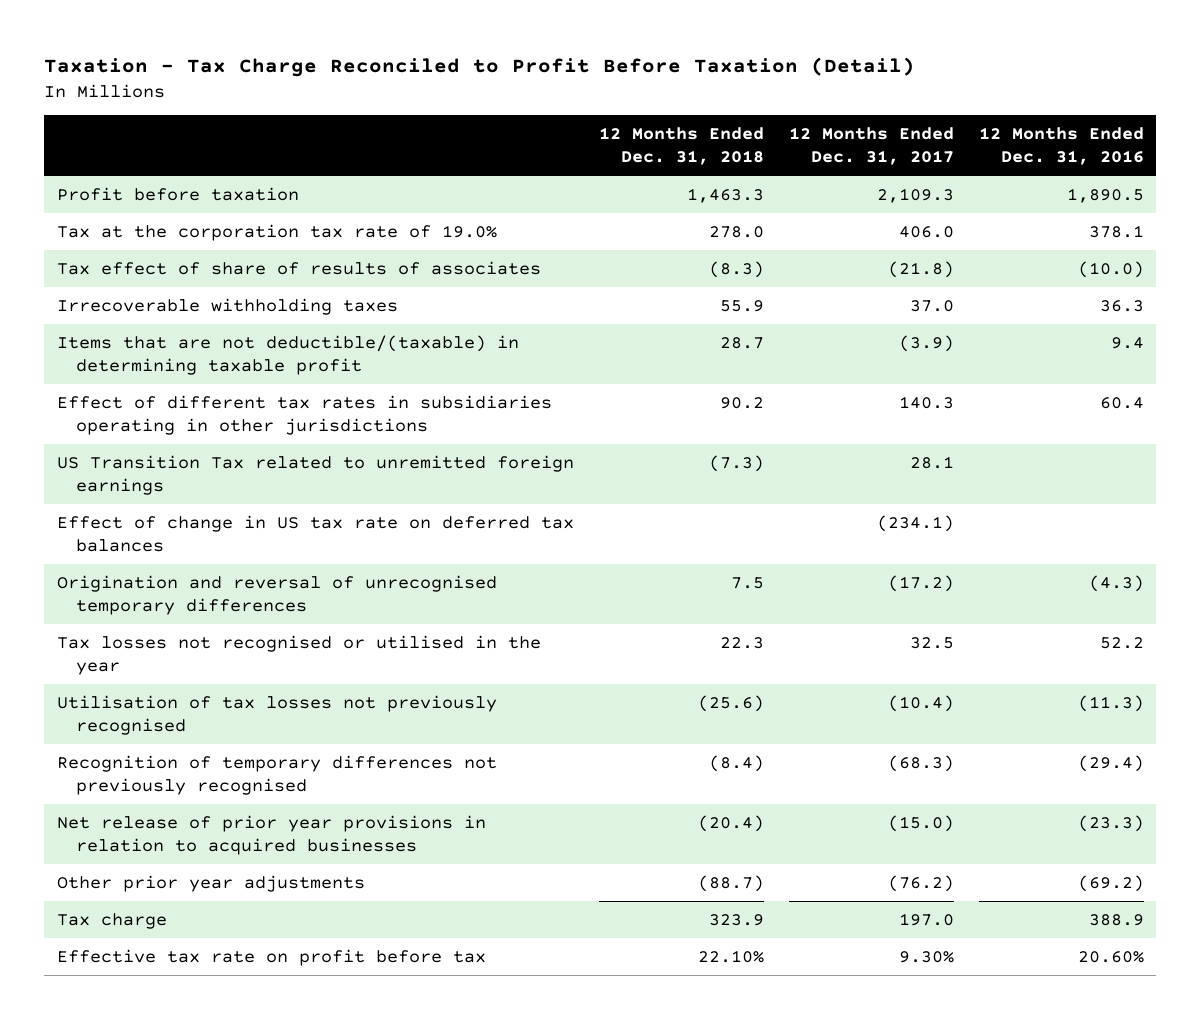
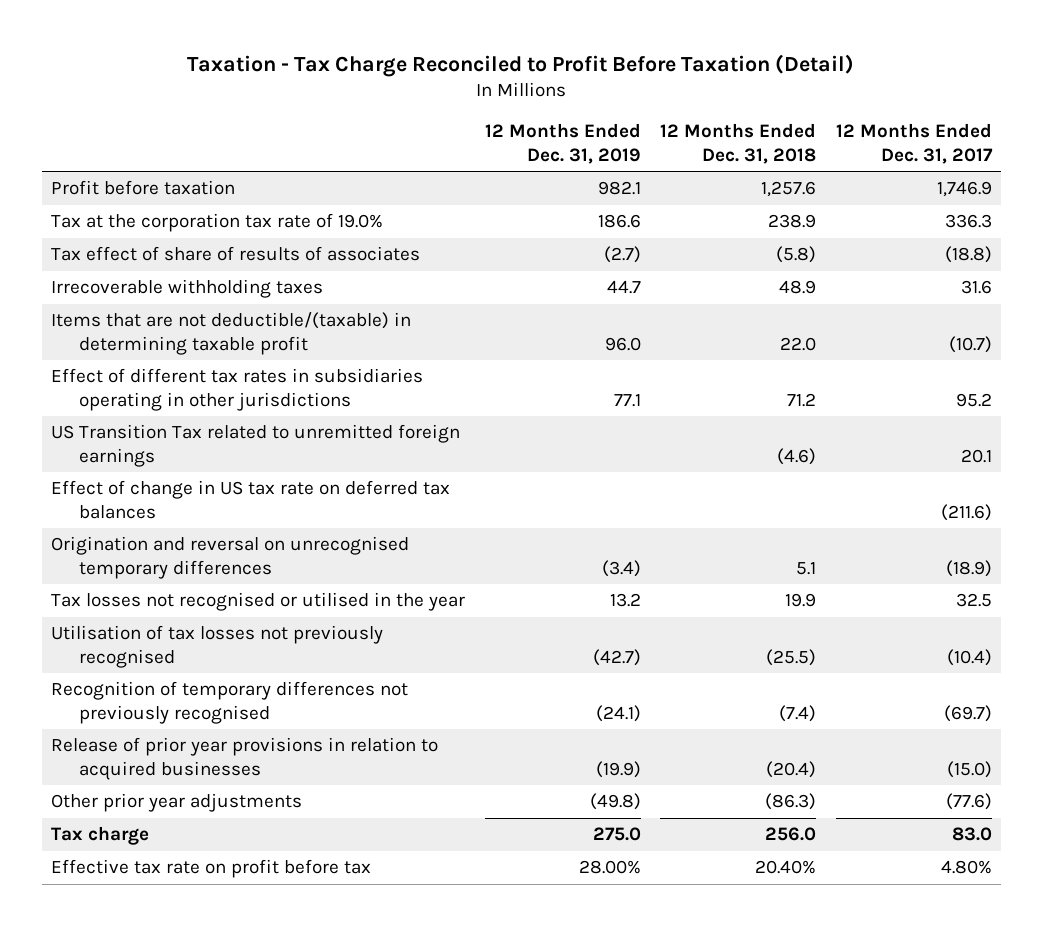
- | 12 Months Ended Dec. 31, 2018 | 12 Months Ended Dec. 31, 2017 | 12 Months Ended Dec. 31, 2016
+ | 12 Months Ended Dec. 31, 2019 | 12 Months Ended Dec. 31, 2018 | 12 Months Ended Dec. 31, 2017
- Profit before taxation | 1,463.3 | 2,109.3 | 1,890.5
- Tax at the corporation tax rate of 19.0% | 278.0 | 406.0 | 378.1
- Tax effect of share of results of associates | (8.3) | (21.8) | (10.0)
- Irrecoverable withholding taxes | 55.9 | 37.0 | 36.3
- Items that are not deductible/(taxable) in determining taxable profit | 28.7 | (3.9) | 9.4
- Effect of different tax rates in subsidiaries operating in other jurisdictions | 90.2 | 140.3 | 60.4
- US Transition Tax related to unremitted foreign earnings | (7.3) | 28.1 |
- Effect of change in US tax rate on deferred tax balances | | (234.1) |
- Origination and reversal of unrecognised temporary differences | 7.5 | (17.2) | (4.3)
- Tax losses not recognised or utilised in the year | 22.3 | 32.5 | 52.2
- Utilisation of tax losses not previously recognised | (25.6) | (10.4) | (11.3)
- Recognition of temporary differences not previously recognised | (8.4) | (68.3) | (29.4)
- Net release of prior year provisions in relation to acquired businesses | (20.4) | (15.0) | (23.3)
- Other prior year adjustments | (88.7) | (76.2) | (69.2)
- Tax charge | 323.9 | 197.0 | 388.9
- Effective tax rate on profit before tax | 22.10% | 9.30% | 20.60%
+ Profit before taxation | 982.1 | 1,257.6 | 1,746.9
+ Tax at the corporation tax rate of 19.0% | 186.6 | 238.9 | 336.3
+ Tax effect of share of results of associates | (2.7) | (5.8) | (18.8)
+ Irrecoverable withholding taxes | 44.7 | 48.9 | 31.6
+ Items that are not deductible/(taxable) in determining taxable profit | 96.0 | 22.0 | (10.7)
+ Effect of different tax rates in subsidiaries operating in other jurisdictions | 77.1 | 71.2 | 95.2
+ US Transition Tax related to unremitted foreign earnings | | (4.6) | 20.1
+ Effect of change in US tax rate on deferred tax balances | | | (211.6)
+ Origination and reversal on unrecognised temporary differences | (3.4) | 5.1 | (18.9)
+ Tax losses not recognised or utilised in the year | 13.2 | 19.9 | 32.5
+ Utilisation of tax losses not previously recognised | (42.7) | (25.5) | (10.4)
+ Recognition of temporary differences not previously recognised | (24.1) | (7.4) | (69.7)
+ Release of prior year provisions in relation to acquired businesses | (19.9) | (20.4) | (15.0)
+ Other prior year adjustments | (49.8) | (86.3) | (77.6)
+ Tax charge | 275.0 | 256.0 | 83.0
+ Effective tax rate on profit before tax | 28.00% | 20.40% | 4.80%

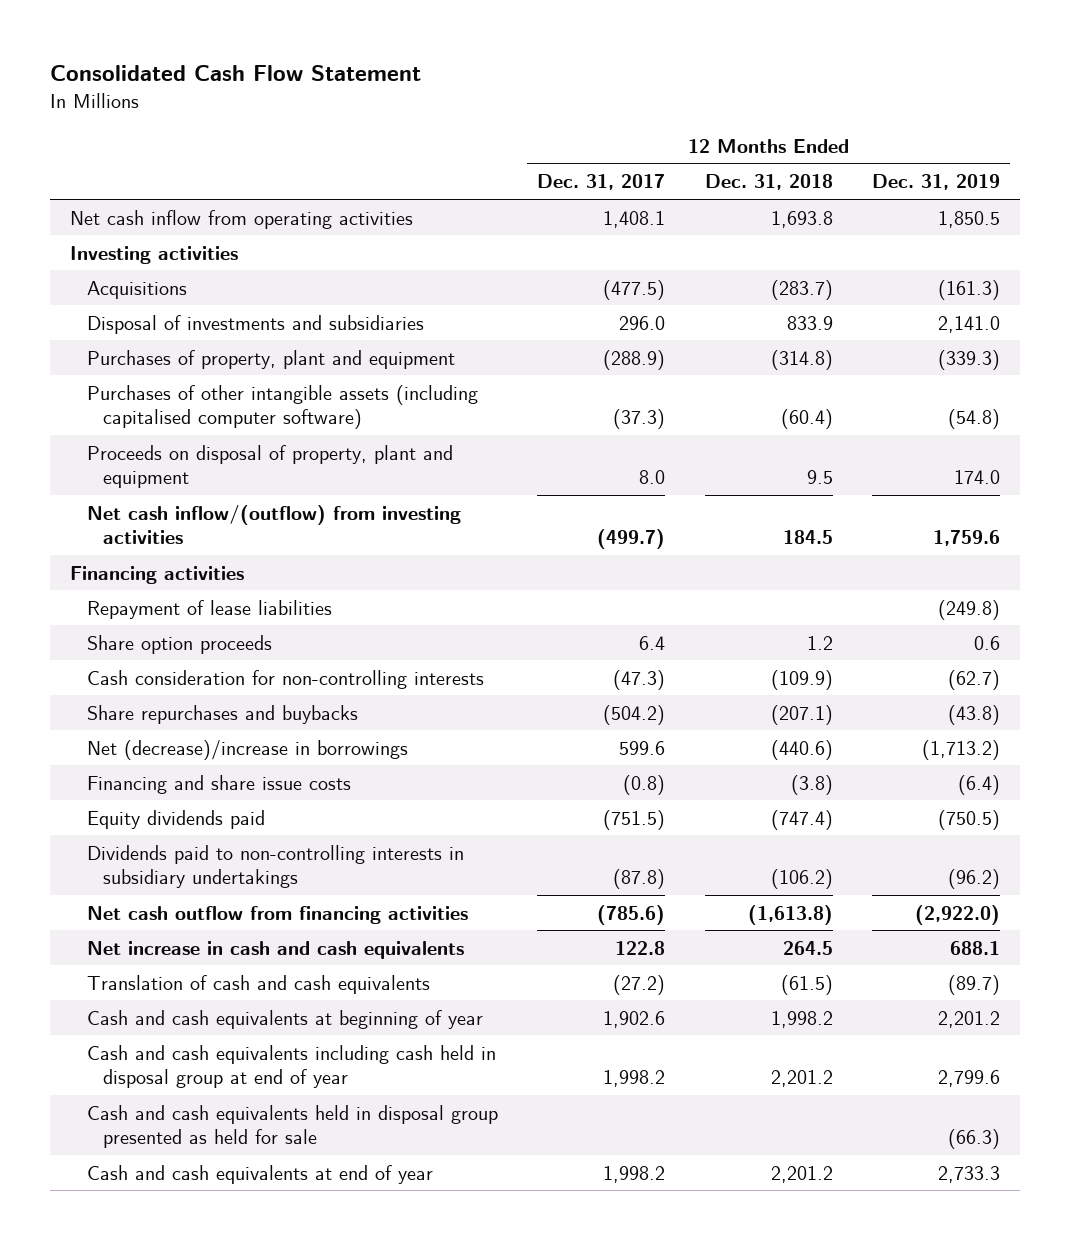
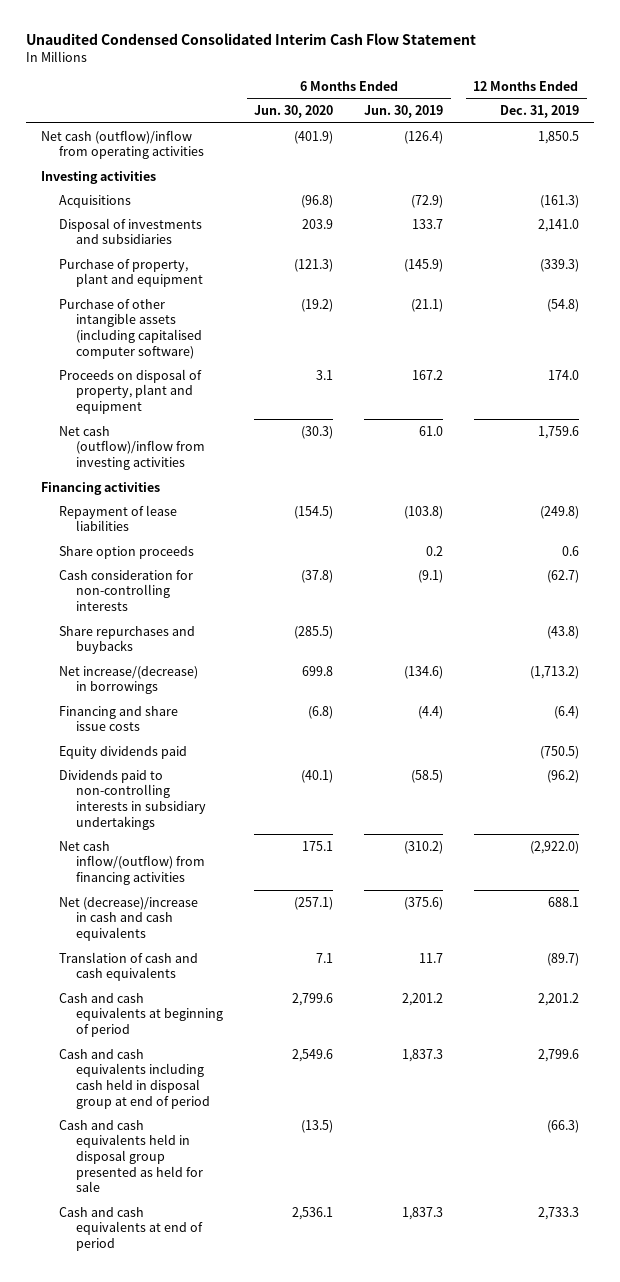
- Consolidated Cash Flow Statement
+ Unaudited Condensed Consolidated Interim Cash Flow Statement
- | 12 Months Ended Dec. 31, 2017 | 12 Months Ended Dec. 31, 2018 | 12 Months Ended Dec. 31, 2019
+ | 6 Months Ended Jun. 30, 2020 | 6 Months Ended Jun. 30, 2019 | 12 Months Ended Dec. 31, 2019
- Net cash inflow from operating activities | 1,408.1 | 1,693.8 | 1,850.5
+ Net cash (outflow)/inflow from operating activities | (401.9) | (126.4) | 1,850.5
- Purchases of property, plant and equipment | (288.9) | (314.8) | (339.3)
- Purchases of other intangible assets (including capitalised computer software) | (37.3) | (60.4) | (54.8)
+ Purchase of property, plant and equipment | (121.3) | (145.9) | (339.3)
+ Purchase of other intangible assets (including capitalised computer software) | (19.2) | (21.1) | (54.8)
- Net cash inflow/(outflow) from investing activities | (499.7) | 184.5 | 1,759.6
+ Net cash (outflow)/inflow from investing activities | (30.3) | 61.0 | 1,759.6
- Net (decrease)/increase in borrowings | 599.6 | (440.6) | (1,713.2)
+ Net increase/(decrease) in borrowings | 699.8 | (134.6) | (1,713.2)
- Net cash outflow from financing activities | (785.6) | (1,613.8) | (2,922.0)
- Net increase in cash and cash equivalents | 122.8 | 264.5 | 688.1
+ Net cash inflow/(outflow) from financing activities | 175.1 | (310.2) | (2,922.0)
+ Net (decrease)/increase in cash and cash equivalents | (257.1) | (375.6) | 688.1
- Cash and cash equivalents at beginning of year | 1,902.6 | 1,998.2 | 2,201.2
- Cash and cash equivalents including cash held in disposal group at end of year | 1,998.2 | 2,201.2 | 2,799.6
+ Cash and cash equivalents at beginning of period | 2,799.6 | 2,201.2 | 2,201.2
+ Cash and cash equivalents including cash held in disposal group at end of period | 2,549.6 | 1,837.3 | 2,799.6
- Cash and cash equivalents at end of year | 1,998.2 | 2,201.2 | 2,733.3
+ Cash and cash equivalents at end of period | 2,536.1 | 1,837.3 | 2,733.3

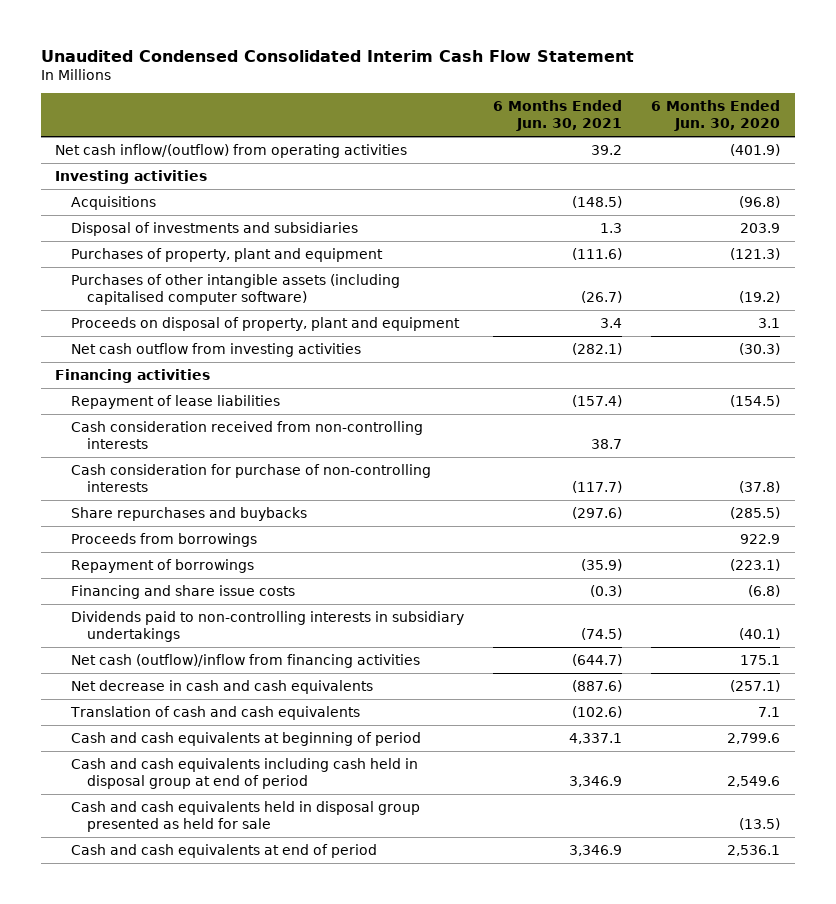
- | 6 Months Ended Jun. 30, 2020 | 6 Months Ended Jun. 30, 2019 | 12 Months Ended Dec. 31, 2019
+ | 6 Months Ended Jun. 30, 2021 | 6 Months Ended Jun. 30, 2020
- Net cash (outflow)/inflow from operating activities | (401.9) | (126.4) | 1,850.5
+ Net cash inflow/(outflow) from operating activities | 39.2 | (401.9)
- Purchase of property, plant and equipment | (121.3) | (145.9) | (339.3)
- Purchase of other intangible assets (including capitalised computer software) | (19.2) | (21.1) | (54.8)
+ Purchases of property, plant and equipment | (111.6) | (121.3)
+ Purchases of other intangible assets (including capitalised computer software) | (26.7) | (19.2)
- Net cash (outflow)/inflow from investing activities | (30.3) | 61.0 | 1,759.6
+ Net cash outflow from investing activities | (282.1) | (30.3)
- Share option proceeds | | 0.2 | 0.6
- Cash consideration for non-controlling interests | (37.8) | (9.1) | (62.7)
+ Cash consideration received from non-controlling interests | 38.7 |
+ Cash consideration for purchase of non-controlling interests | (117.7) | (37.8)
- Net increase/(decrease) in borrowings | 699.8 | (134.6) | (1,713.2)
+ Proceeds from borrowings | | 922.9
+ Repayment of borrowings | (35.9) | (223.1)
- Equity dividends paid | | | (750.5)
- Net cash inflow/(outflow) from financing activities | 175.1 | (310.2) | (2,922.0)
- Net (decrease)/increase in cash and cash equivalents | (257.1) | (375.6) | 688.1
+ Net cash (outflow)/inflow from financing activities | (644.7) | 175.1
+ Net decrease in cash and cash equivalents | (887.6) | (257.1)

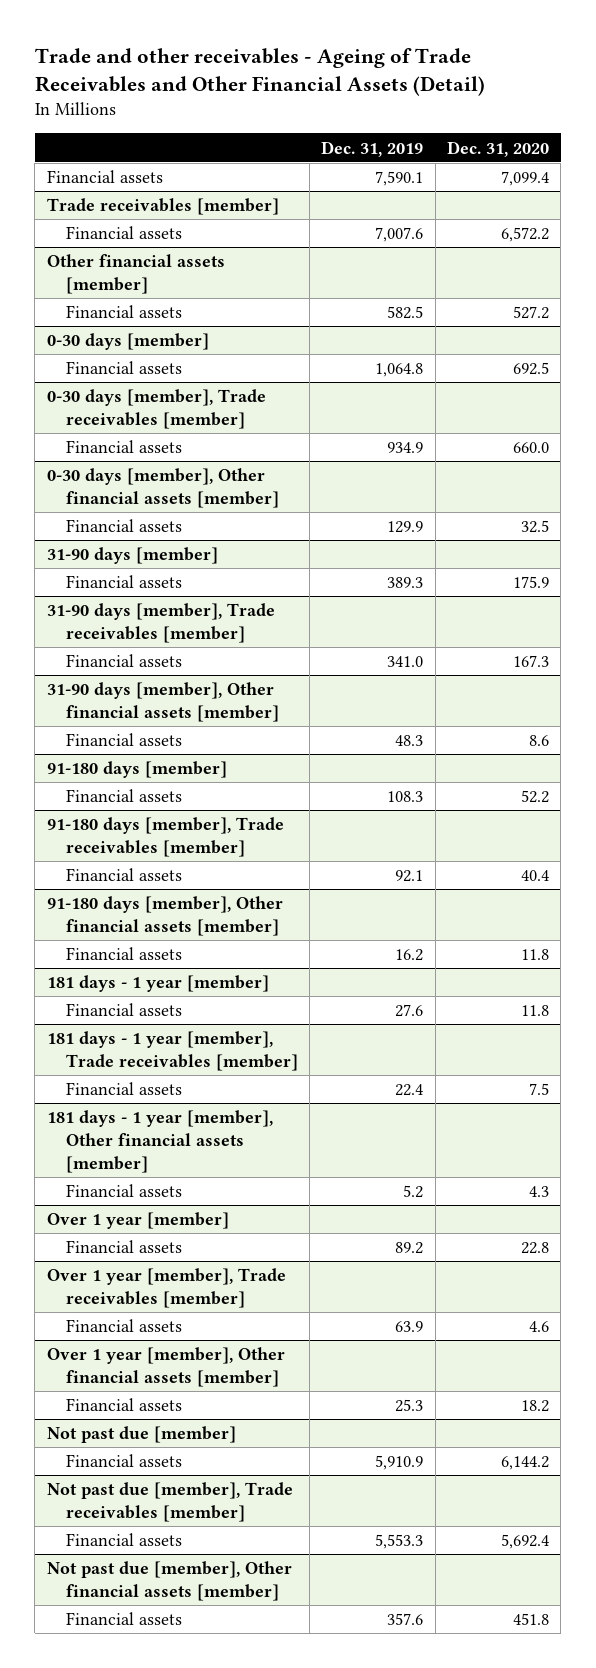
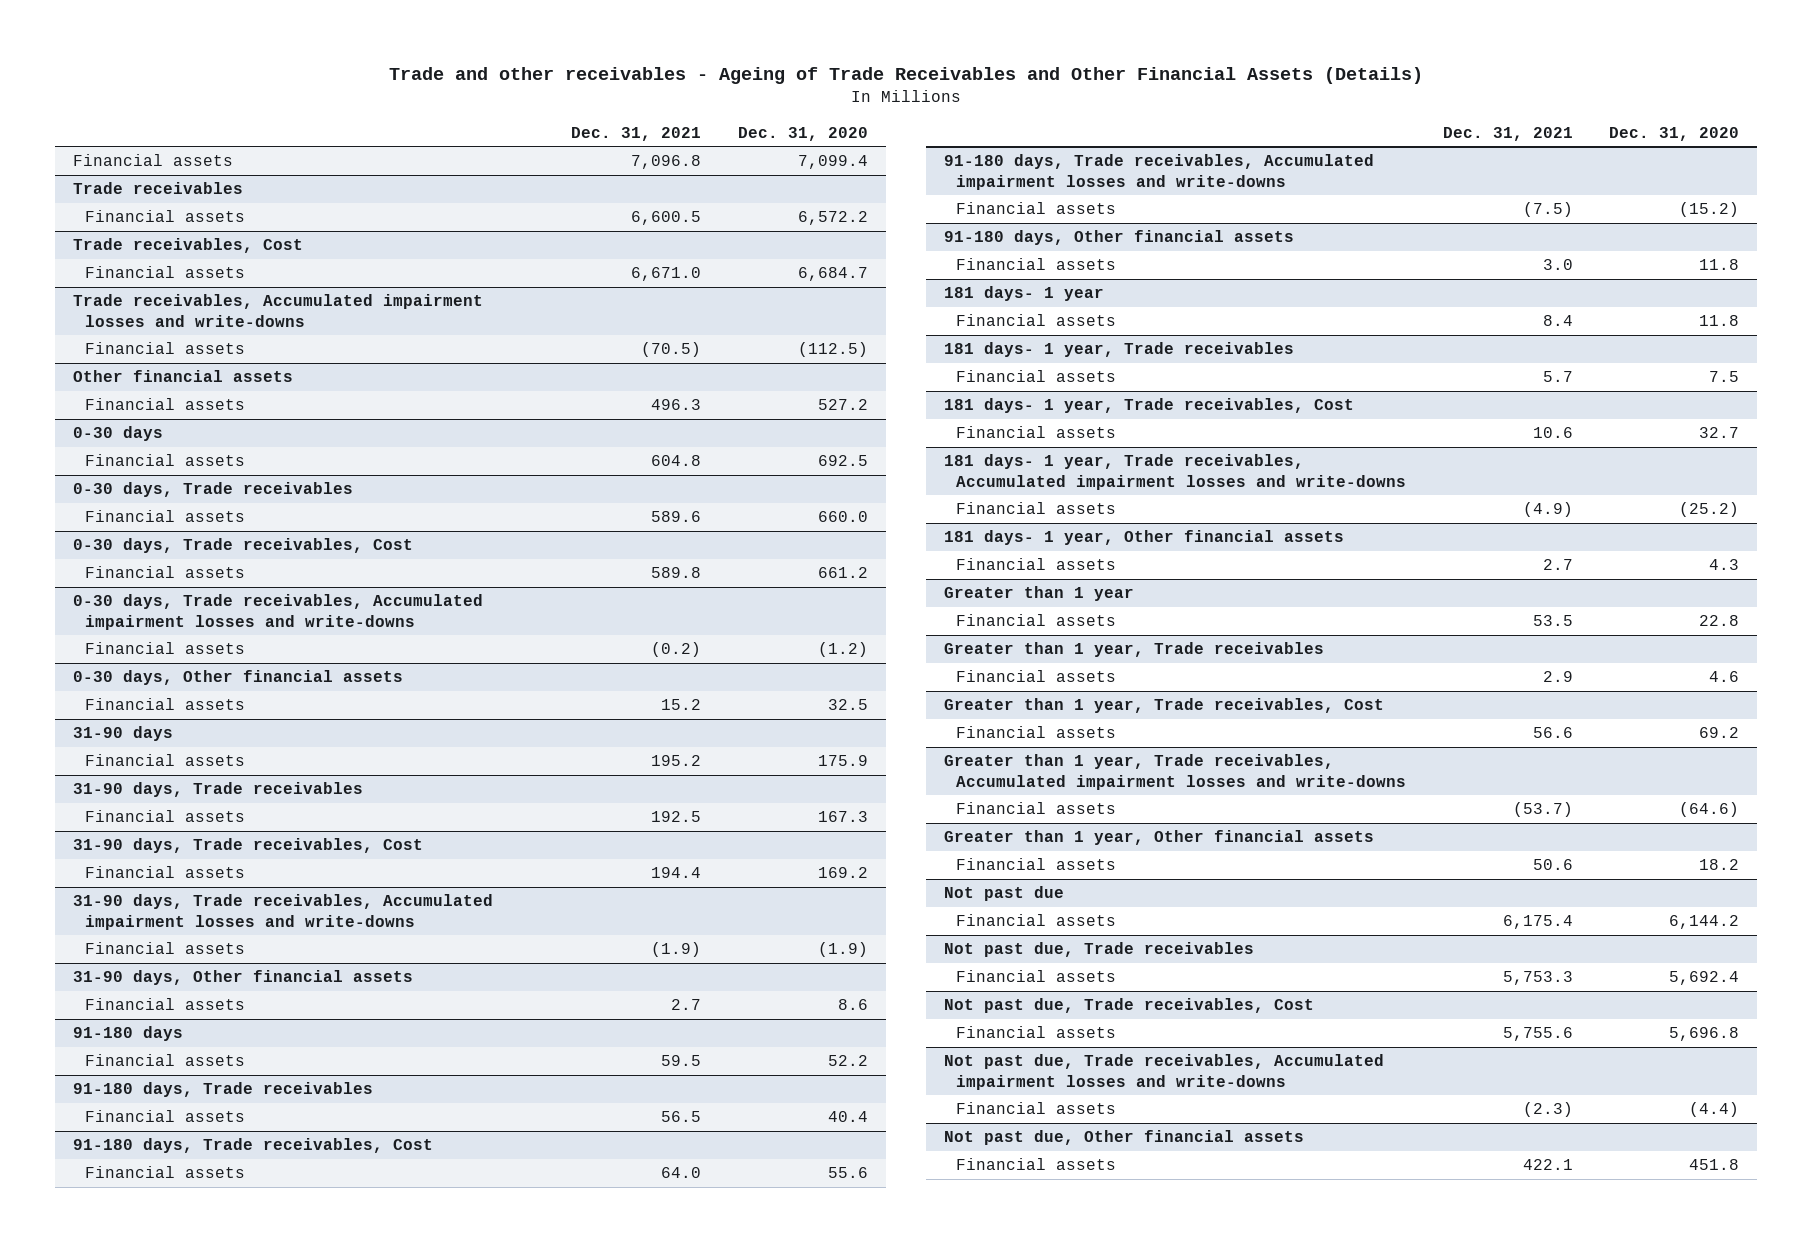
- Trade and other receivables - Ageing of Trade Receivables and Other Financial Assets (Detail)
+ Trade and other receivables - Ageing of Trade Receivables and Other Financial Assets (Details)
- | Dec. 31, 2019 | Dec. 31, 2020
+ | Dec. 31, 2021 | Dec. 31, 2020
- Trade receivables [member]
+ Trade receivables
- Other financial assets [member]
+ Trade receivables, Cost
+ Financial assets | 6,671.0 | 6,684.7
+ Trade receivables, Accumulated impairment losses and write-downs
+ Financial assets | (70.5) | (112.5)
+ Other financial assets
- 0-30 days [member]
+ 0-30 days
- 0-30 days [member], Trade receivables [member]
+ 0-30 days, Trade receivables
- 0-30 days [member], Other financial assets [member]
+ 0-30 days, Trade receivables, Cost
+ Financial assets | 589.8 | 661.2
+ 0-30 days, Trade receivables, Accumulated impairment losses and write-downs
+ Financial assets | (0.2) | (1.2)
+ 0-30 days, Other financial assets
- 31-90 days [member]
+ 31-90 days
- 31-90 days [member], Trade receivables [member]
+ 31-90 days, Trade receivables
- 31-90 days [member], Other financial assets [member]
+ 31-90 days, Trade receivables, Cost
+ Financial assets | 194.4 | 169.2
+ 31-90 days, Trade receivables, Accumulated impairment losses and write-downs
+ Financial assets | (1.9) | (1.9)
+ 31-90 days, Other financial assets
- 91-180 days [member]
+ 91-180 days
- 91-180 days [member], Trade receivables [member]
+ 91-180 days, Trade receivables
- 91-180 days [member], Other financial assets [member]
+ 91-180 days, Trade receivables, Cost
+ Financial assets | 64.0 | 55.6
+ 91-180 days, Trade receivables, Accumulated impairment losses and write-downs
+ Financial assets | (7.5) | (15.2)
+ 91-180 days, Other financial assets
- 181 days - 1 year [member]
+ 181 days- 1 year
- 181 days - 1 year [member], Trade receivables [member]
+ 181 days- 1 year, Trade receivables
- 181 days - 1 year [member], Other financial assets [member]
+ 181 days- 1 year, Trade receivables, Cost
+ Financial assets | 10.6 | 32.7
+ 181 days- 1 year, Trade receivables, Accumulated impairment losses and write-downs
+ Financial assets | (4.9) | (25.2)
+ 181 days- 1 year, Other financial assets
- Over 1 year [member]
+ Greater than 1 year
- Over 1 year [member], Trade receivables [member]
+ Greater than 1 year, Trade receivables
- Over 1 year [member], Other financial assets [member]
+ Greater than 1 year, Trade receivables, Cost
+ Financial assets | 56.6 | 69.2
+ Greater than 1 year, Trade receivables, Accumulated impairment losses and write-downs
+ Financial assets | (53.7) | (64.6)
+ Greater than 1 year, Other financial assets
- Not past due [member]
+ Not past due
- Not past due [member], Trade receivables [member]
+ Not past due, Trade receivables
- Not past due [member], Other financial assets [member]
+ Not past due, Trade receivables, Cost
+ Financial assets | 5,755.6 | 5,696.8
+ Not past due, Trade receivables, Accumulated impairment losses and write-downs
+ Financial assets | (2.3) | (4.4)
+ Not past due, Other financial assets

